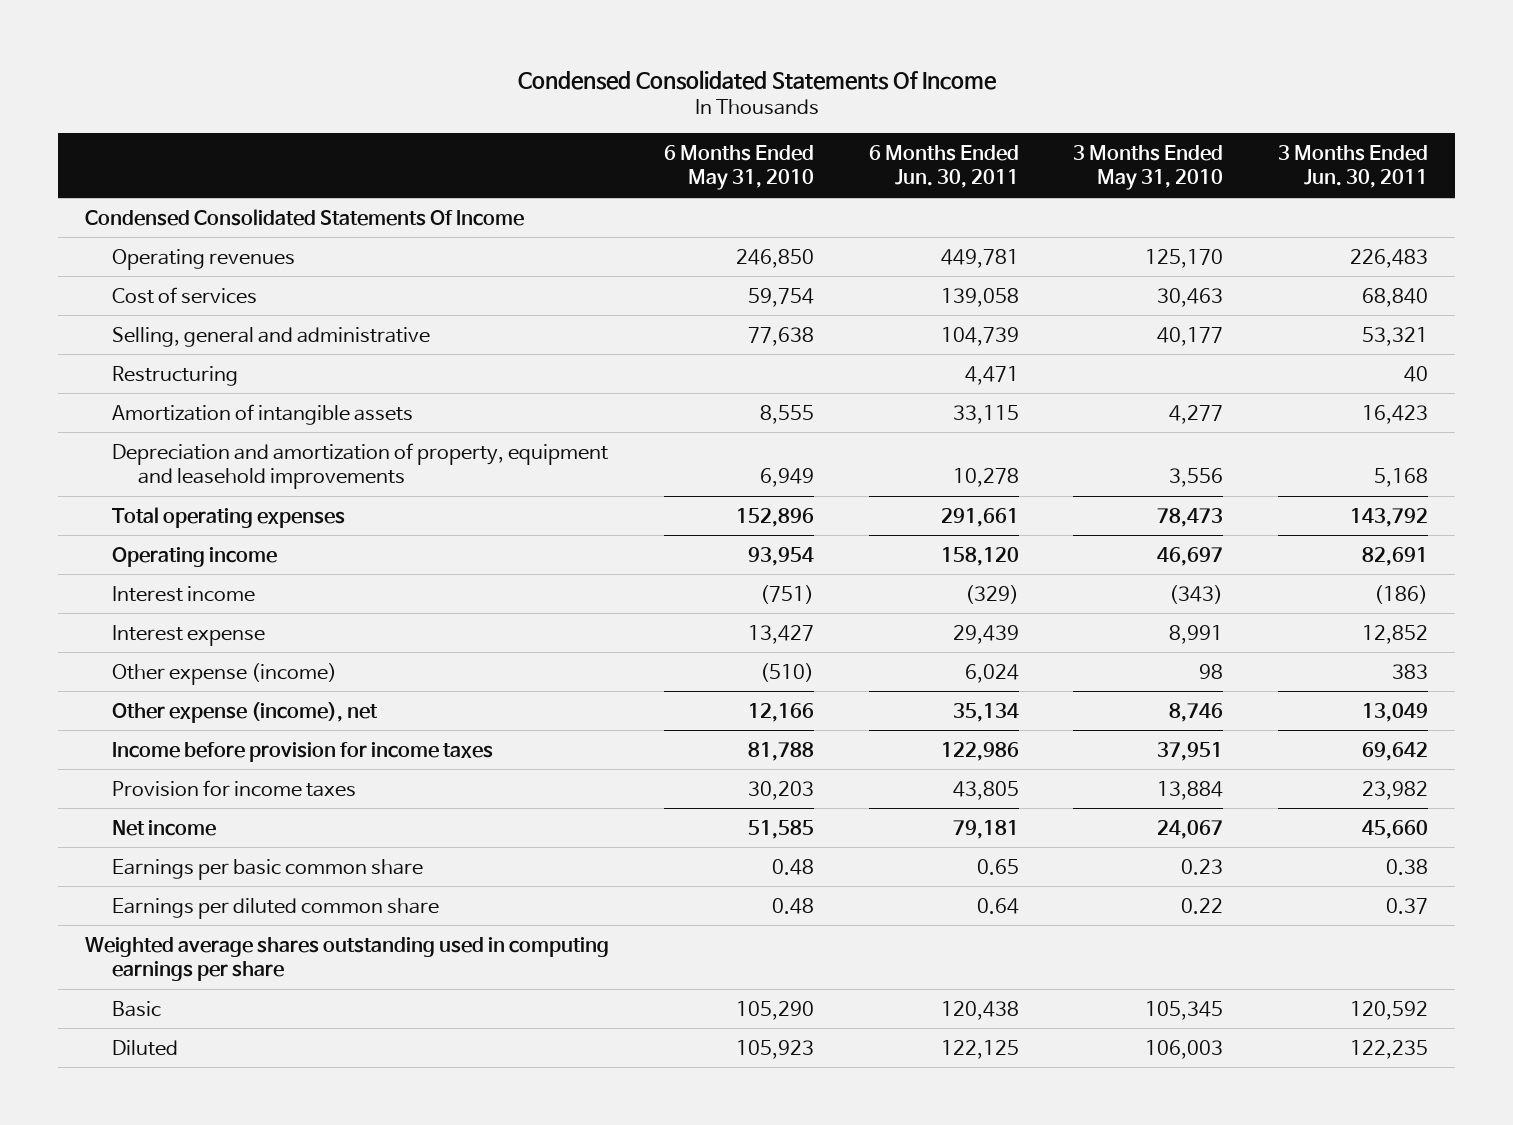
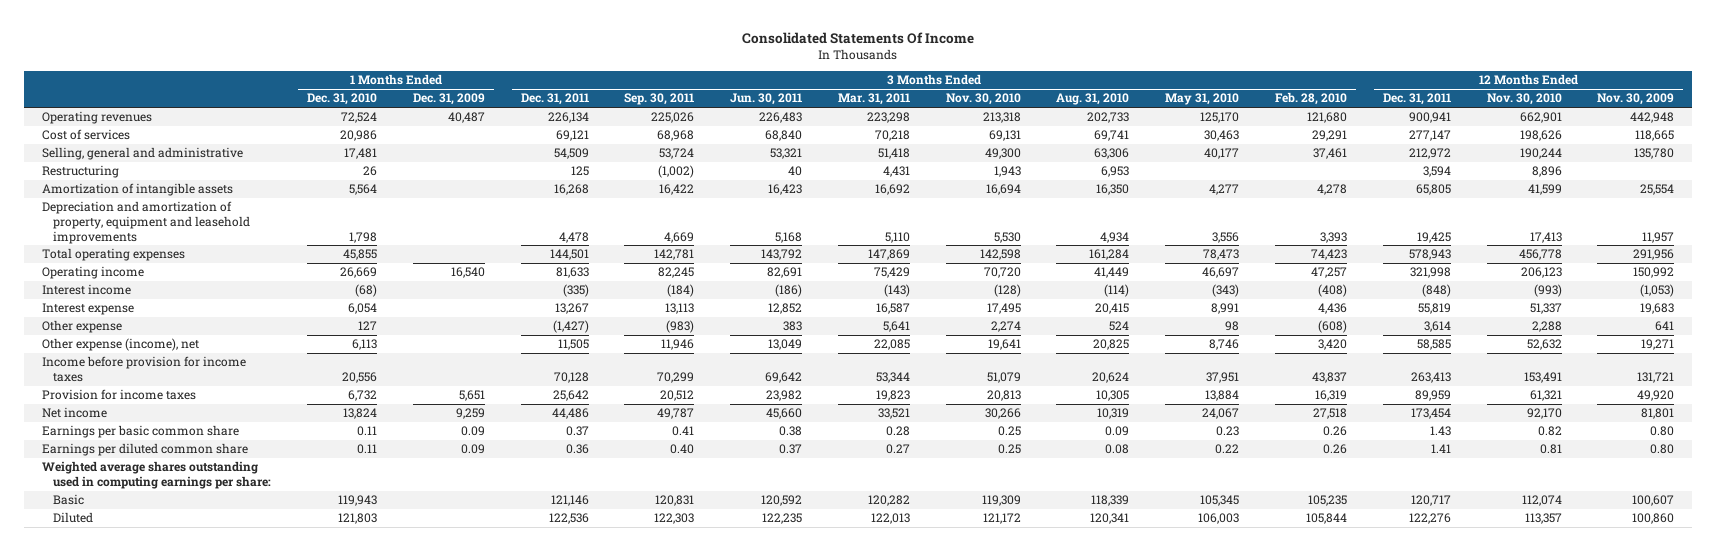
- Condensed Consolidated Statements Of Income
+ Consolidated Statements Of Income
- | 6 Months Ended May 31, 2010 | 6 Months Ended Jun. 30, 2011 | 3 Months Ended May 31, 2010 | 3 Months Ended Jun. 30, 2011
+ | 1 Months Ended Dec. 31, 2010 | 1 Months Ended Dec. 31, 2009 | 3 Months Ended Dec. 31, 2011 | 3 Months Ended Sep. 30, 2011 | 3 Months Ended Jun. 30, 2011 | 3 Months Ended Mar. 31, 2011 | 3 Months Ended Nov. 30, 2010 | 3 Months Ended Aug. 31, 2010 | 3 Months Ended May 31, 2010 | 3 Months Ended Feb. 28, 2010 | 12 Months Ended Dec. 31, 2011 | 12 Months Ended Nov. 30, 2010 | 12 Months Ended Nov. 30, 2009
- Condensed Consolidated Statements Of Income
- Other expense (income) | (510) | 6,024 | 98 | 383
+ Other expense | 127 | | (1,427) | (983) | 383 | 5,641 | 2,274 | 524 | 98 | (608) | 3,614 | 2,288 | 641
- Weighted average shares outstanding used in computing earnings per share
+ Weighted average shares outstanding used in computing earnings per share:

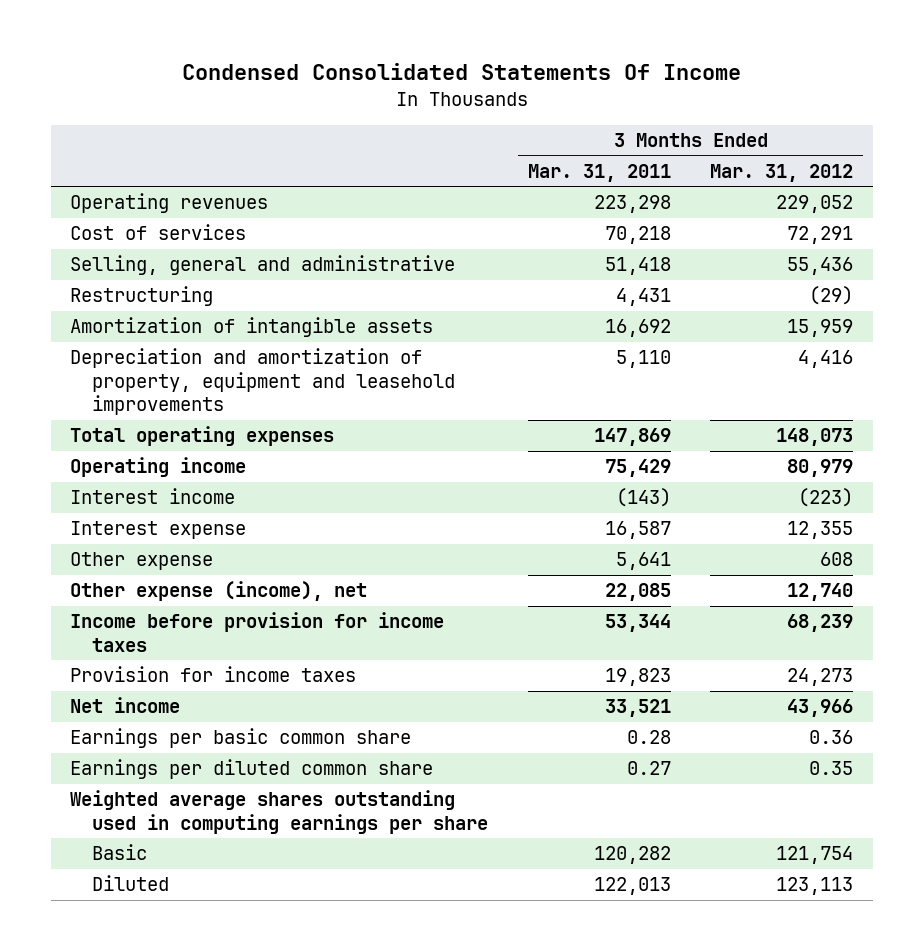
- Consolidated Statements Of Income
+ Condensed Consolidated Statements Of Income
- | 1 Months Ended Dec. 31, 2010 | 1 Months Ended Dec. 31, 2009 | 3 Months Ended Dec. 31, 2011 | 3 Months Ended Sep. 30, 2011 | 3 Months Ended Jun. 30, 2011 | 3 Months Ended Mar. 31, 2011 | 3 Months Ended Nov. 30, 2010 | 3 Months Ended Aug. 31, 2010 | 3 Months Ended May 31, 2010 | 3 Months Ended Feb. 28, 2010 | 12 Months Ended Dec. 31, 2011 | 12 Months Ended Nov. 30, 2010 | 12 Months Ended Nov. 30, 2009
+ | 3 Months Ended Mar. 31, 2011 | 3 Months Ended Mar. 31, 2012
- Weighted average shares outstanding used in computing earnings per share:
+ Weighted average shares outstanding used in computing earnings per share

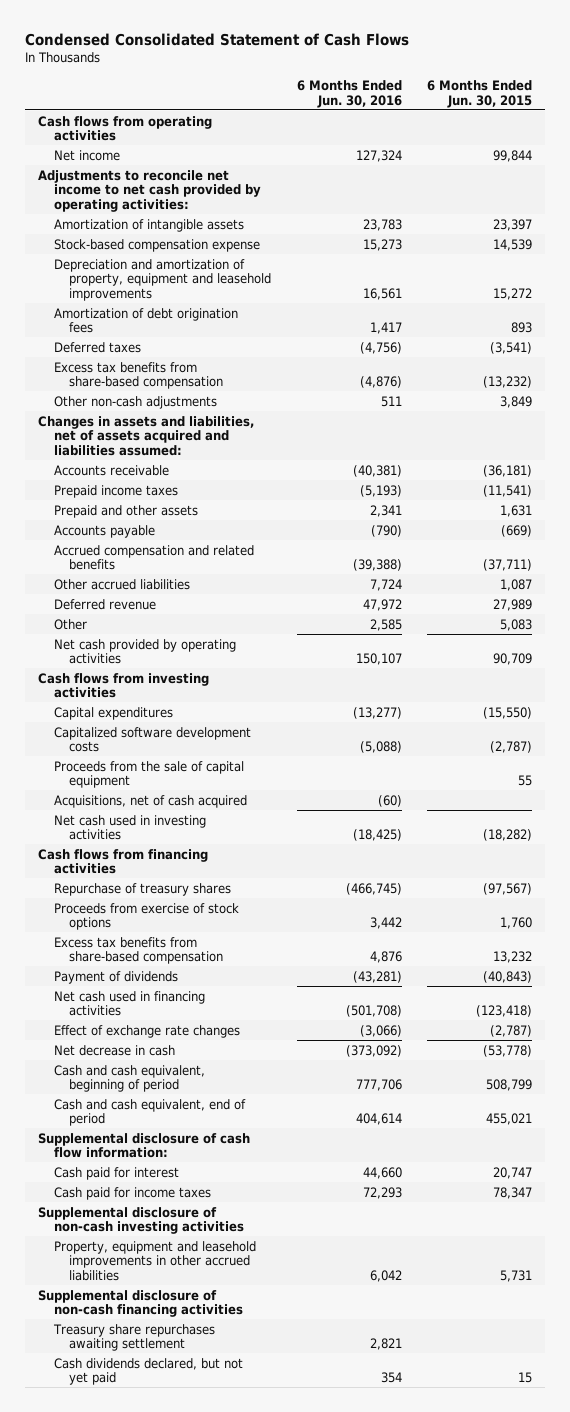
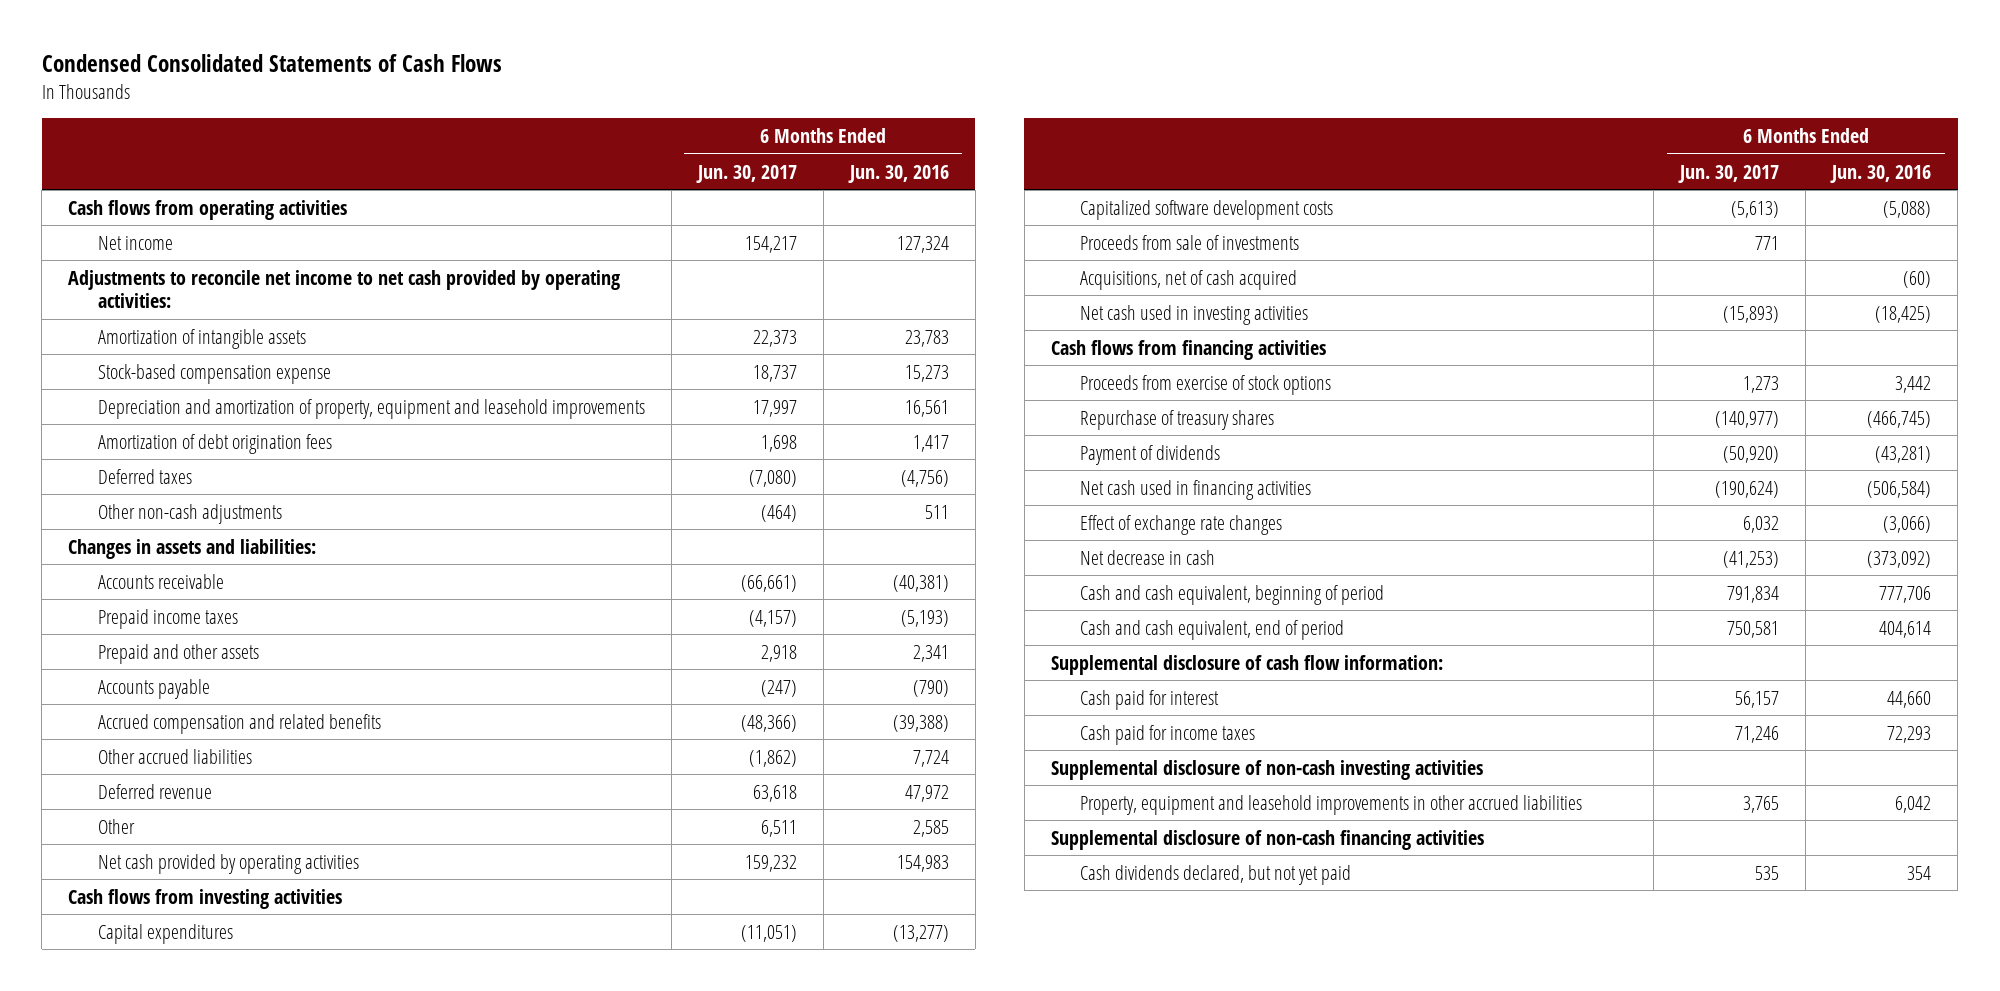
- Condensed Consolidated Statement of Cash Flows
+ Condensed Consolidated Statements of Cash Flows
- | 6 Months Ended Jun. 30, 2016 | 6 Months Ended Jun. 30, 2015
+ | 6 Months Ended Jun. 30, 2017 | 6 Months Ended Jun. 30, 2016
- Excess tax benefits from share-based compensation | (4,876) | (13,232)
- Changes in assets and liabilities, net of assets acquired and liabilities assumed:
+ Changes in assets and liabilities:
- Net cash provided by operating activities | 150,107 | 90,709
+ Net cash provided by operating activities | 159,232 | 154,983
- Proceeds from the sale of capital equipment | | 55
+ Proceeds from sale of investments | 771 |
- Excess tax benefits from share-based compensation | 4,876 | 13,232
moved down: Repurchase of treasury shares | (140,977) | (466,745)
- Net cash used in financing activities | (501,708) | (123,418)
+ Net cash used in financing activities | (190,624) | (506,584)
- Treasury share repurchases awaiting settlement | 2,821 |

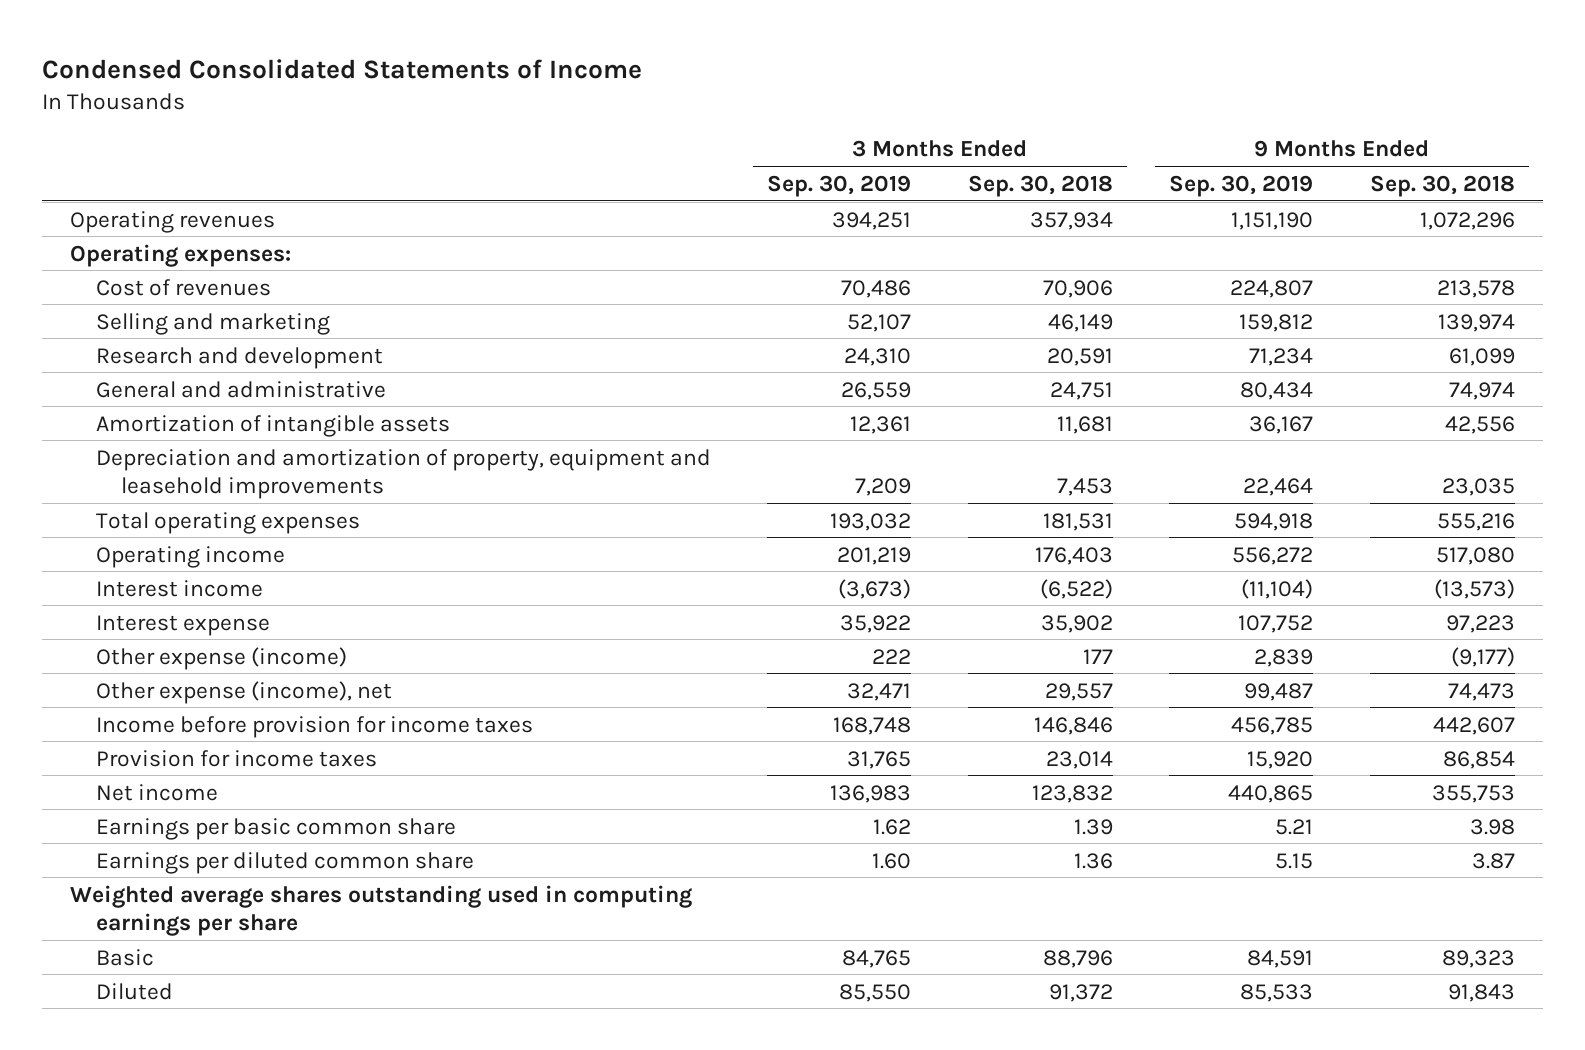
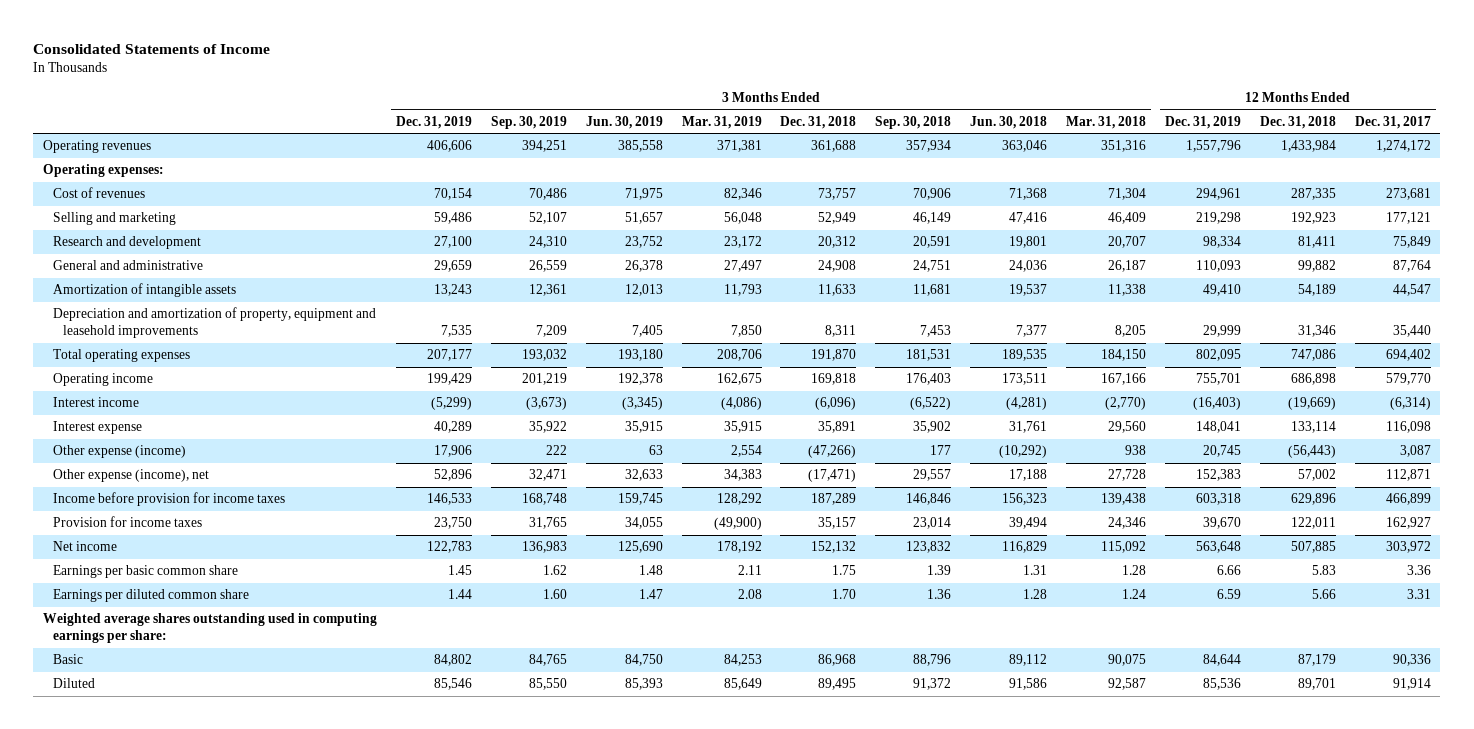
- Condensed Consolidated Statements of Income
+ Consolidated Statements of Income
- | 3 Months Ended Sep. 30, 2019 | 3 Months Ended Sep. 30, 2018 | 9 Months Ended Sep. 30, 2019 | 9 Months Ended Sep. 30, 2018
+ | 3 Months Ended Dec. 31, 2019 | 3 Months Ended Sep. 30, 2019 | 3 Months Ended Jun. 30, 2019 | 3 Months Ended Mar. 31, 2019 | 3 Months Ended Dec. 31, 2018 | 3 Months Ended Sep. 30, 2018 | 3 Months Ended Jun. 30, 2018 | 3 Months Ended Mar. 31, 2018 | 12 Months Ended Dec. 31, 2019 | 12 Months Ended Dec. 31, 2018 | 12 Months Ended Dec. 31, 2017
- Weighted average shares outstanding used in computing earnings per share
+ Weighted average shares outstanding used in computing earnings per share:

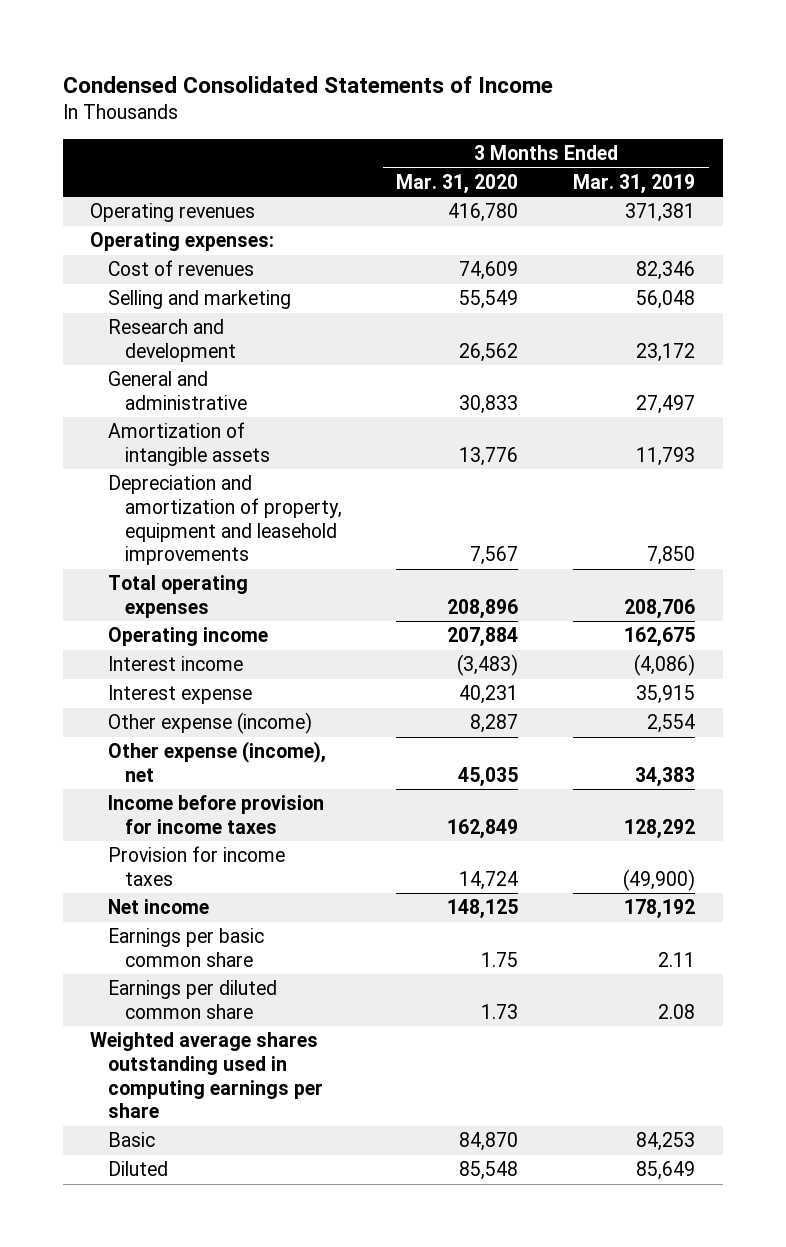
- Consolidated Statements of Income
+ Condensed Consolidated Statements of Income
- | 3 Months Ended Dec. 31, 2019 | 3 Months Ended Sep. 30, 2019 | 3 Months Ended Jun. 30, 2019 | 3 Months Ended Mar. 31, 2019 | 3 Months Ended Dec. 31, 2018 | 3 Months Ended Sep. 30, 2018 | 3 Months Ended Jun. 30, 2018 | 3 Months Ended Mar. 31, 2018 | 12 Months Ended Dec. 31, 2019 | 12 Months Ended Dec. 31, 2018 | 12 Months Ended Dec. 31, 2017
+ | 3 Months Ended Mar. 31, 2020 | 3 Months Ended Mar. 31, 2019
- Weighted average shares outstanding used in computing earnings per share:
+ Weighted average shares outstanding used in computing earnings per share

